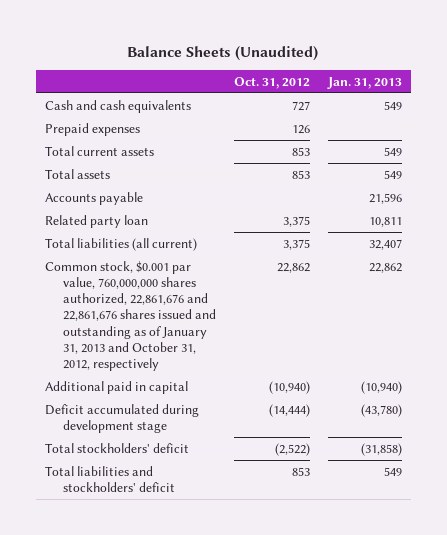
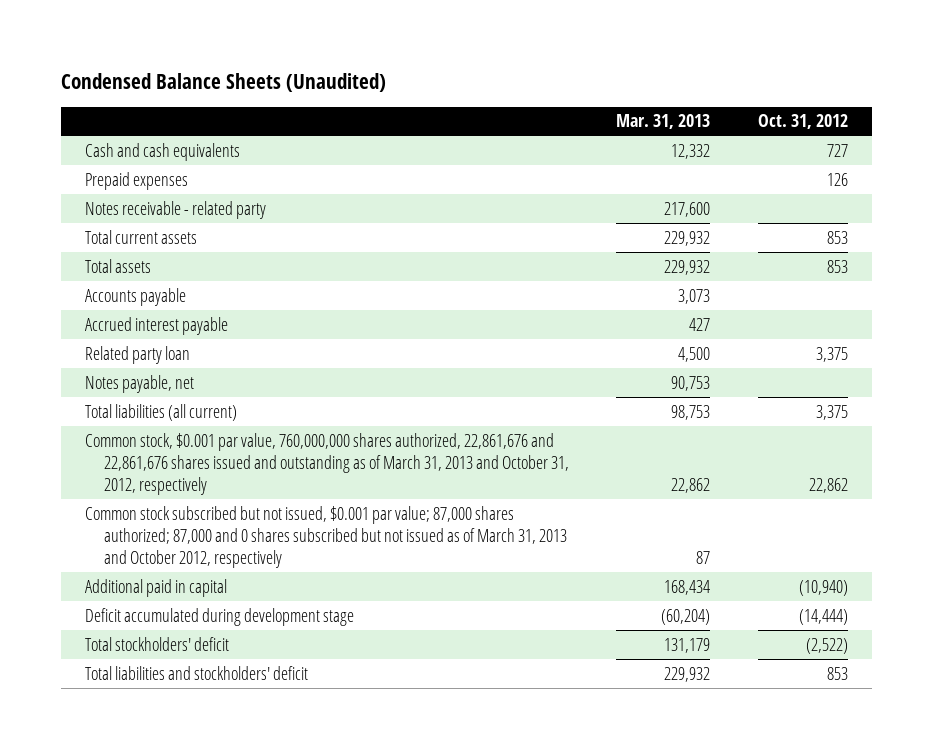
- Balance Sheets (Unaudited)
+ Condensed Balance Sheets (Unaudited)
- | Oct. 31, 2012 | Jan. 31, 2013
+ | Mar. 31, 2013 | Oct. 31, 2012
+ Notes receivable - related party | 217,600 |
+ Accrued interest payable | 427 |
+ Notes payable, net | 90,753 |
- Common stock, $0.001 par value, 760,000,000 shares authorized, 22,861,676 and 22,861,676 shares issued and outstanding as of January 31, 2013 and October 31, 2012, respectively | 22,862 | 22,862
+ Common stock, $0.001 par value, 760,000,000 shares authorized, 22,861,676 and 22,861,676 shares issued and outstanding as of March 31, 2013 and October 31, 2012, respectively | 22,862 | 22,862
+ Common stock subscribed but not issued, $0.001 par value; 87,000 shares authorized; 87,000 and 0 shares subscribed but not issued as of March 31, 2013 and October 2012, respectively | 87 |

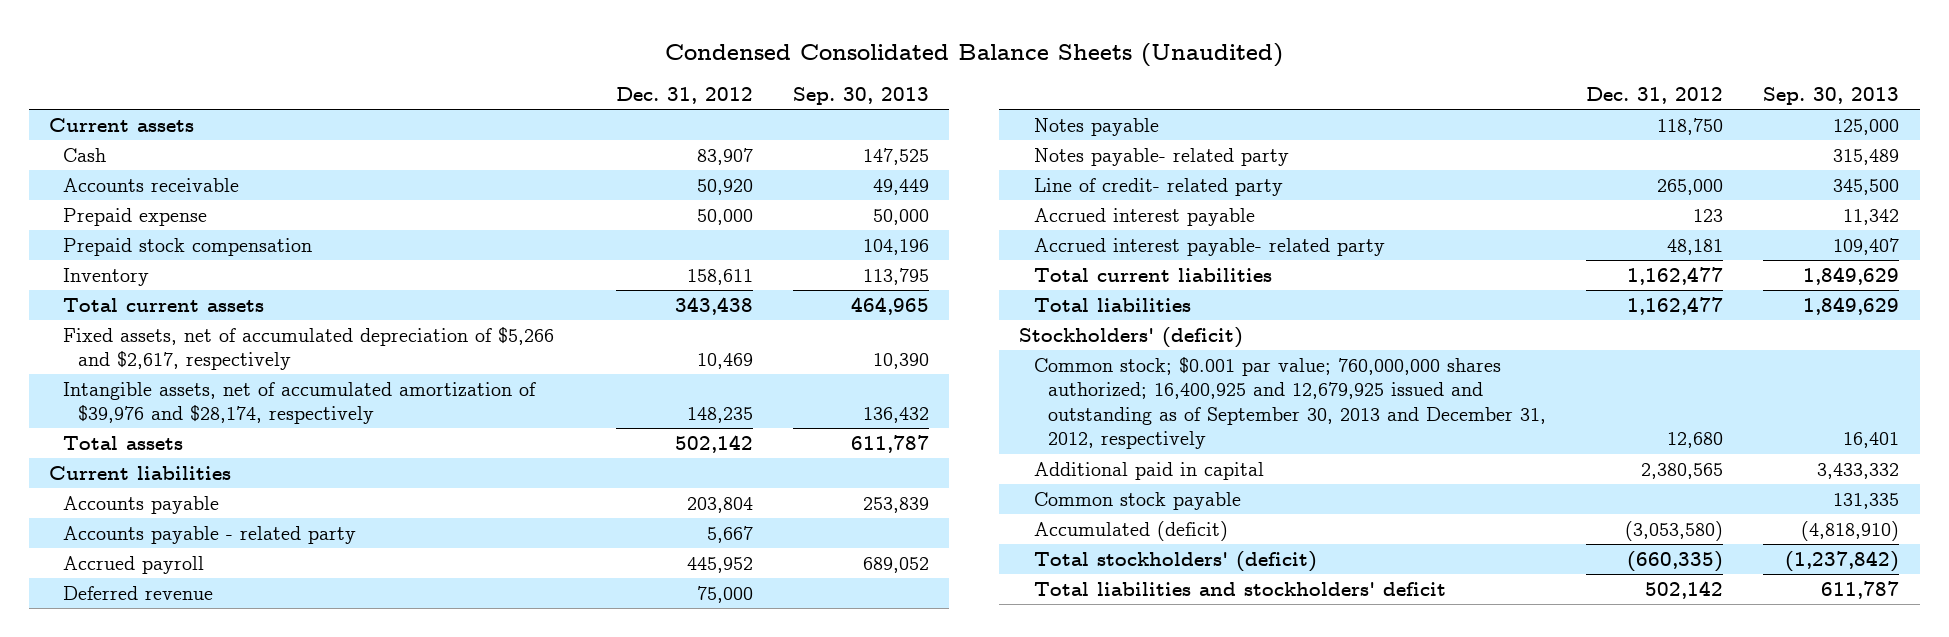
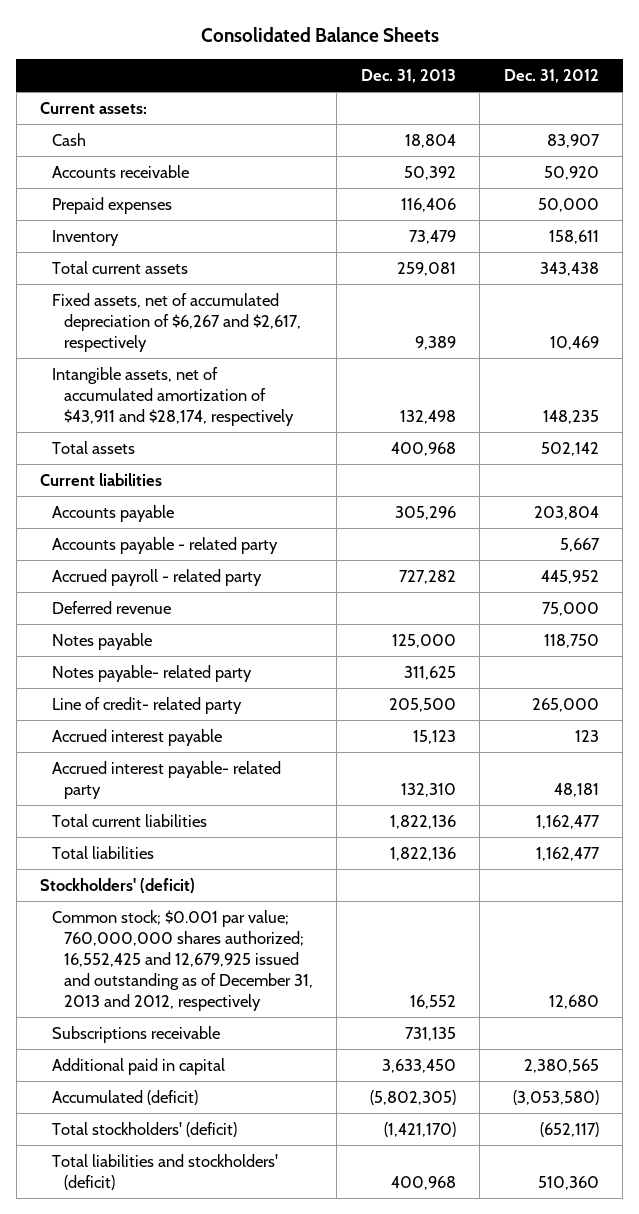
- Condensed Consolidated Balance Sheets (Unaudited)
+ Consolidated Balance Sheets
- | Dec. 31, 2012 | Sep. 30, 2013
+ | Dec. 31, 2013 | Dec. 31, 2012
- Current assets
+ Current assets:
- Prepaid expense | 50,000 | 50,000
- Prepaid stock compensation | | 104,196
+ Prepaid expenses | 116,406 | 50,000
- Fixed assets, net of accumulated depreciation of $5,266 and $2,617, respectively | 10,469 | 10,390
- Intangible assets, net of accumulated amortization of $39,976 and $28,174, respectively | 148,235 | 136,432
+ Fixed assets, net of accumulated depreciation of $6,267 and $2,617, respectively | 9,389 | 10,469
+ Intangible assets, net of accumulated amortization of $43,911 and $28,174, respectively | 132,498 | 148,235
- Accrued payroll | 445,952 | 689,052
+ Accrued payroll - related party | 727,282 | 445,952
- Common stock; $0.001 par value; 760,000,000 shares authorized; 16,400,925 and 12,679,925 issued and outstanding as of September 30, 2013 and December 31, 2012, respectively | 12,680 | 16,401
+ Common stock; $0.001 par value; 760,000,000 shares authorized; 16,552,425 and 12,679,925 issued and outstanding as of December 31, 2013 and 2012, respectively | 16,552 | 12,680
+ Subscriptions receivable | 731,135 |
- Common stock payable | | 131,335
- Total stockholders' (deficit) | (660,335) | (1,237,842)
- Total liabilities and stockholders' deficit | 502,142 | 611,787
+ Total stockholders' (deficit) | (1,421,170) | (652,117)
+ Total liabilities and stockholders' (deficit) | 400,968 | 510,360

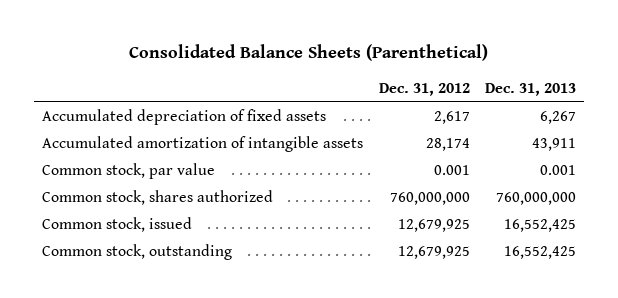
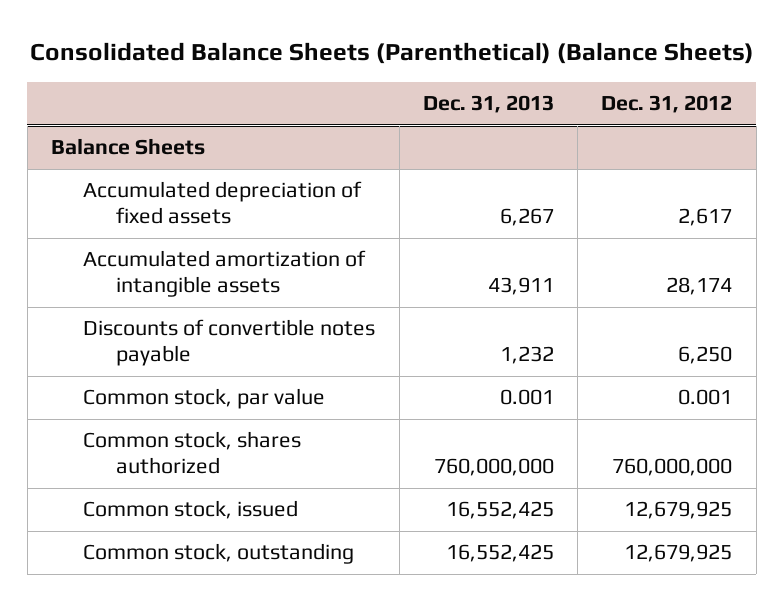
- Consolidated Balance Sheets (Parenthetical)
+ Consolidated Balance Sheets (Parenthetical) (Balance Sheets)
- | Dec. 31, 2012 | Dec. 31, 2013
+ | Dec. 31, 2013 | Dec. 31, 2012
+ Balance Sheets
+ Discounts of convertible notes payable | 1,232 | 6,250

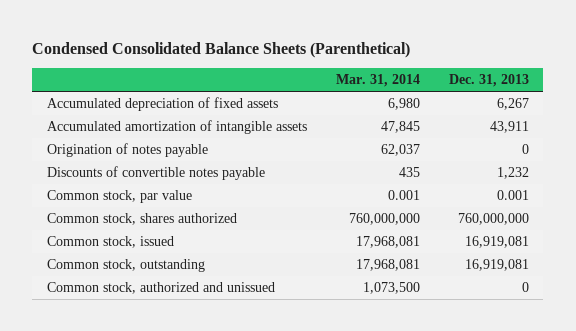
- Consolidated Balance Sheets (Parenthetical) (Balance Sheets)
+ Condensed Consolidated Balance Sheets (Parenthetical)
- | Dec. 31, 2013 | Dec. 31, 2012
+ | Mar. 31, 2014 | Dec. 31, 2013
- Balance Sheets
+ Origination of notes payable | 62,037 | 0
- Common stock, issued | 16,552,425 | 12,679,925
- Common stock, outstanding | 16,552,425 | 12,679,925
+ Common stock, issued | 17,968,081 | 16,919,081
+ Common stock, outstanding | 17,968,081 | 16,919,081
+ Common stock, authorized and unissued | 1,073,500 | 0

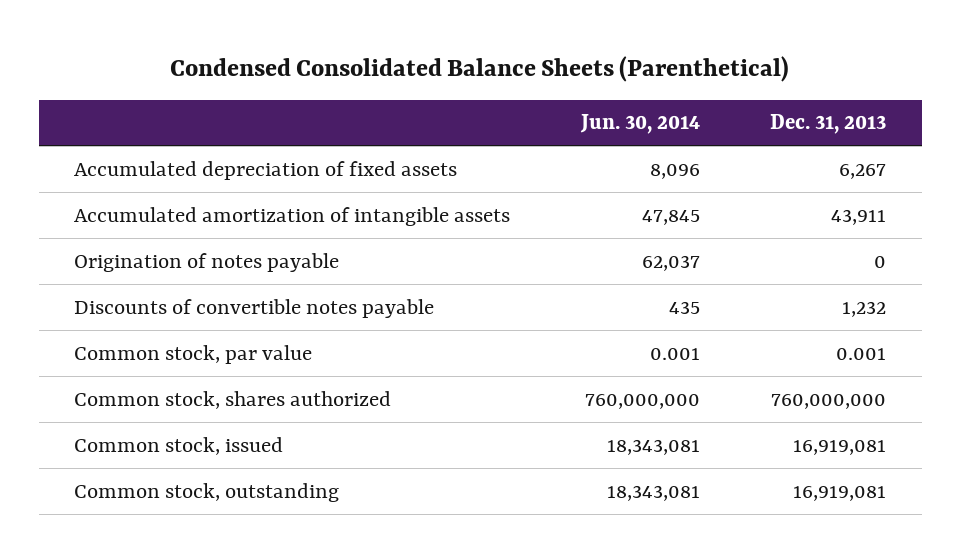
- | Mar. 31, 2014 | Dec. 31, 2013
+ | Jun. 30, 2014 | Dec. 31, 2013
- Common stock, authorized and unissued | 1,073,500 | 0

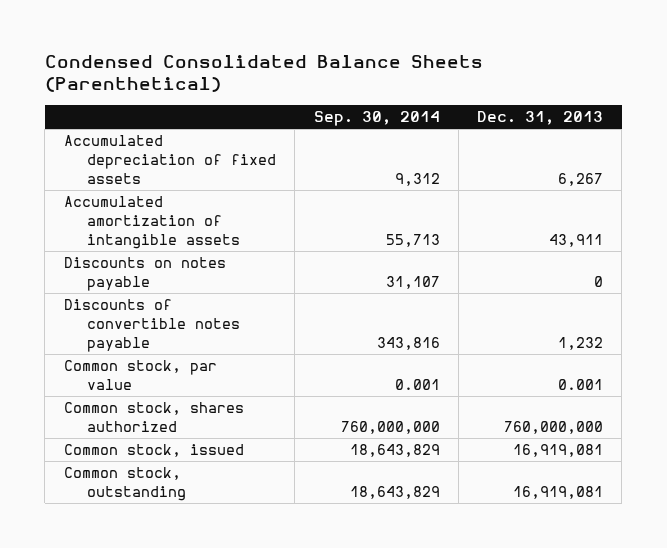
- | Jun. 30, 2014 | Dec. 31, 2013
+ | Sep. 30, 2014 | Dec. 31, 2013
- Origination of notes payable | 62,037 | 0
+ Discounts on notes payable | 31,107 | 0

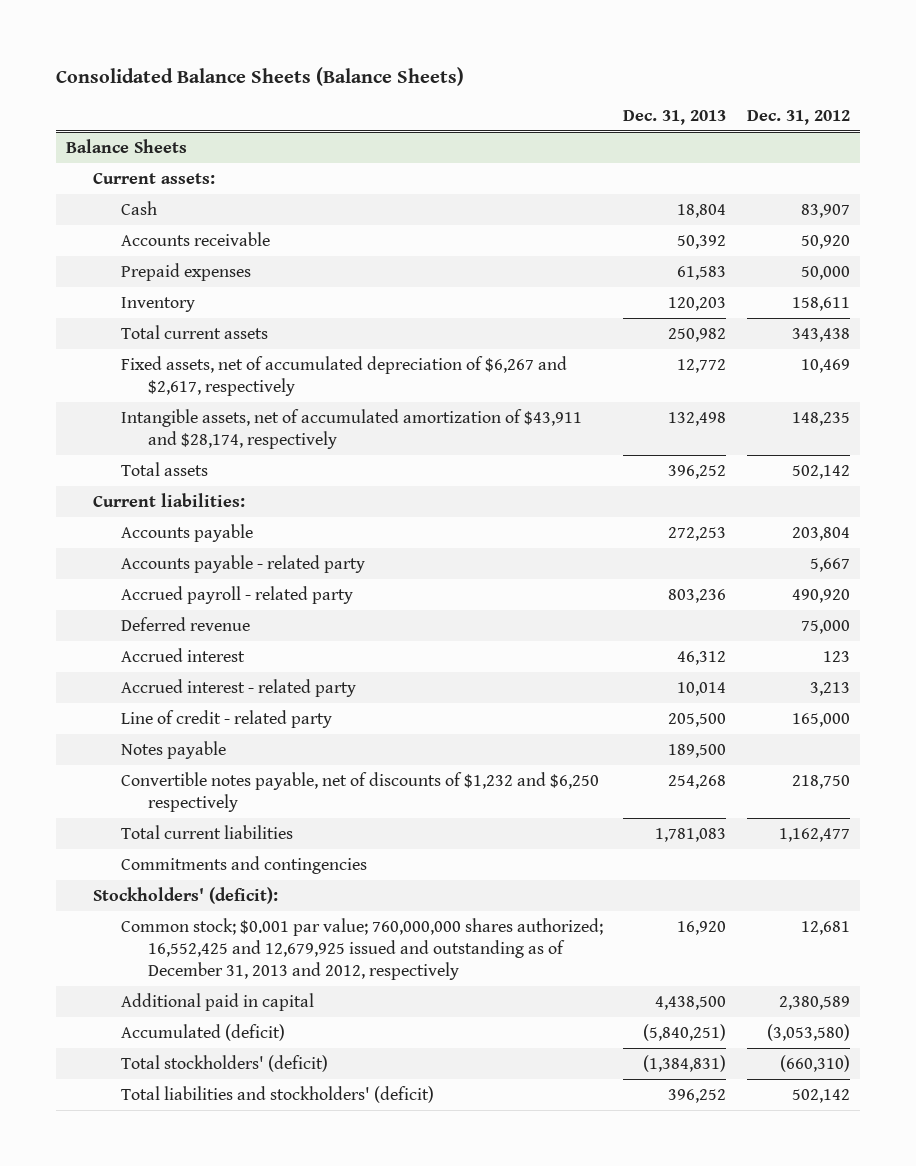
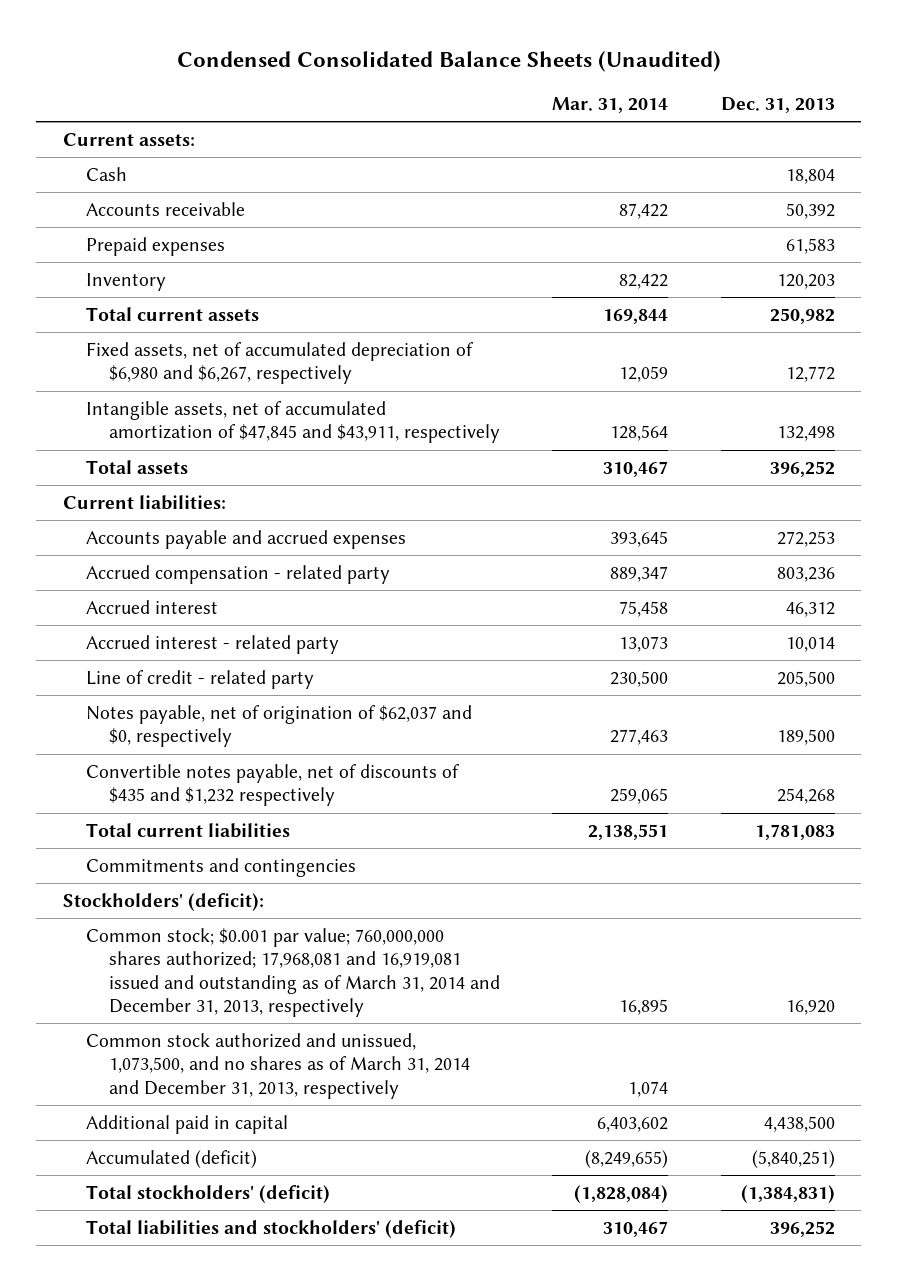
- Consolidated Balance Sheets (Balance Sheets)
+ Condensed Consolidated Balance Sheets (Unaudited)
- | Dec. 31, 2013 | Dec. 31, 2012
+ | Mar. 31, 2014 | Dec. 31, 2013
- Balance Sheets
- Fixed assets, net of accumulated depreciation of $6,267 and $2,617, respectively | 12,772 | 10,469
- Intangible assets, net of accumulated amortization of $43,911 and $28,174, respectively | 132,498 | 148,235
+ Fixed assets, net of accumulated depreciation of $6,980 and $6,267, respectively | 12,059 | 12,772
+ Intangible assets, net of accumulated amortization of $47,845 and $43,911, respectively | 128,564 | 132,498
- Accounts payable | 272,253 | 203,804
- Accounts payable - related party | | 5,667
- Accrued payroll - related party | 803,236 | 490,920
- Deferred revenue | | 75,000
+ Accounts payable and accrued expenses | 393,645 | 272,253
+ Accrued compensation - related party | 889,347 | 803,236
- Notes payable | 189,500 |
- Convertible notes payable, net of discounts of $1,232 and $6,250 respectively | 254,268 | 218,750
+ Notes payable, net of origination of $62,037 and $0, respectively | 277,463 | 189,500
+ Convertible notes payable, net of discounts of $435 and $1,232 respectively | 259,065 | 254,268
- Common stock; $0.001 par value; 760,000,000 shares authorized; 16,552,425 and 12,679,925 issued and outstanding as of December 31, 2013 and 2012, respectively | 16,920 | 12,681
+ Common stock; $0.001 par value; 760,000,000 shares authorized; 17,968,081 and 16,919,081 issued and outstanding as of March 31, 2014 and December 31, 2013, respectively | 16,895 | 16,920
+ Common stock authorized and unissued, 1,073,500, and no shares as of March 31, 2014 and December 31, 2013, respectively | 1,074 |

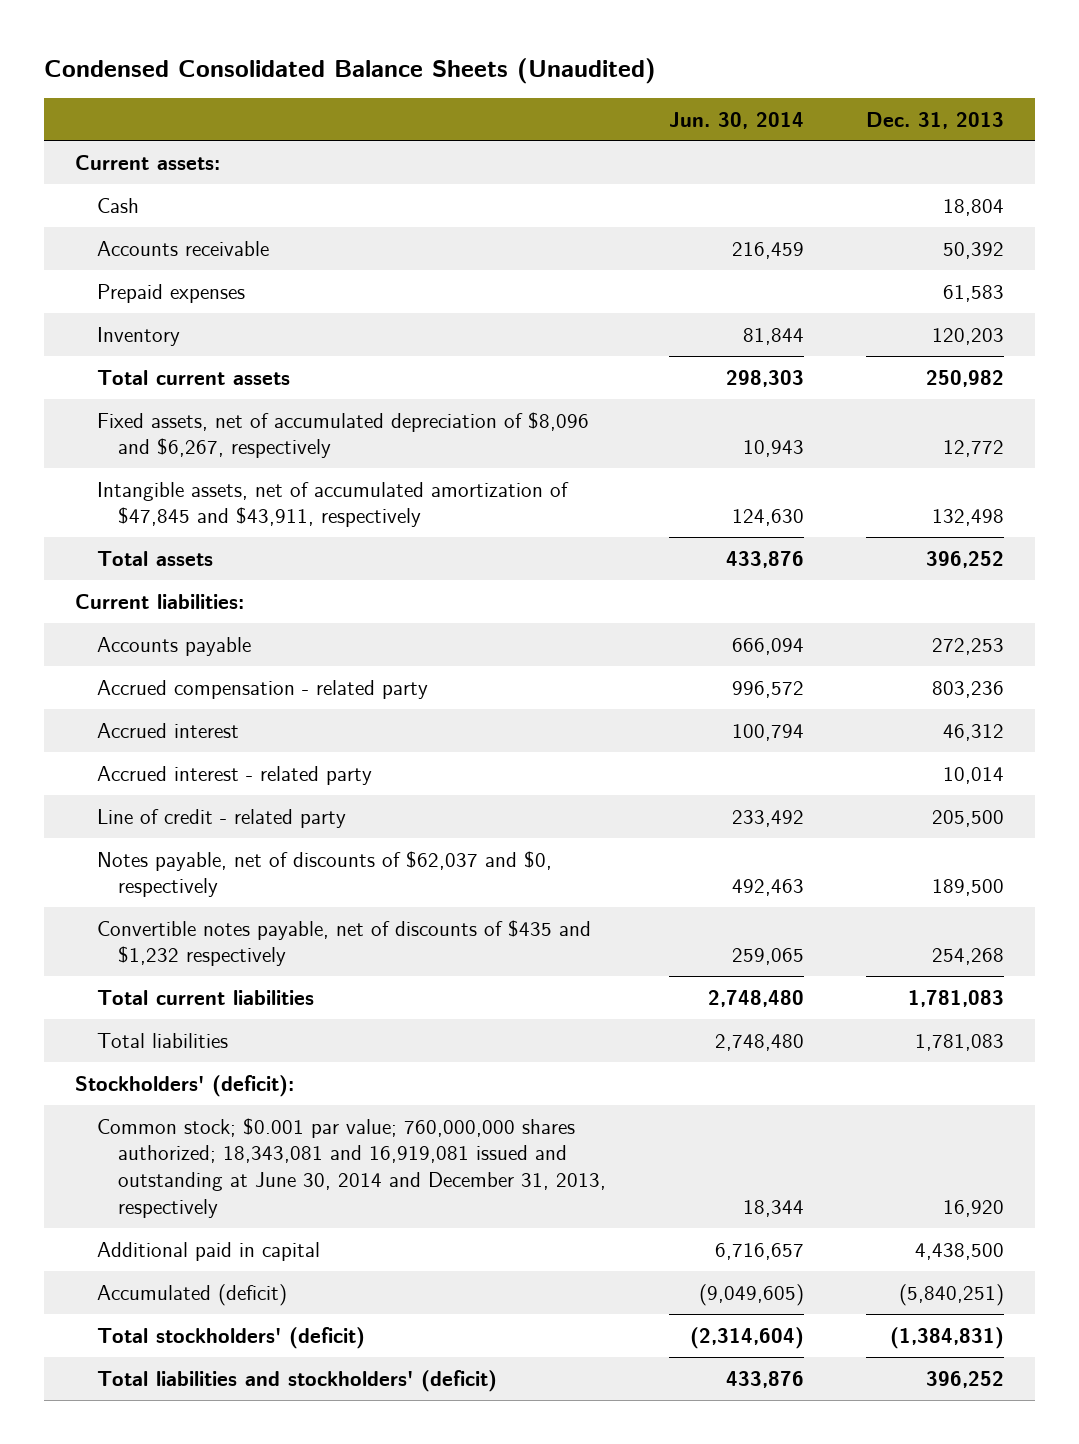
- | Mar. 31, 2014 | Dec. 31, 2013
+ | Jun. 30, 2014 | Dec. 31, 2013
- Fixed assets, net of accumulated depreciation of $6,980 and $6,267, respectively | 12,059 | 12,772
+ Fixed assets, net of accumulated depreciation of $8,096 and $6,267, respectively | 10,943 | 12,772
- Accounts payable and accrued expenses | 393,645 | 272,253
+ Accounts payable | 666,094 | 272,253
- Notes payable, net of origination of $62,037 and $0, respectively | 277,463 | 189,500
+ Notes payable, net of discounts of $62,037 and $0, respectively | 492,463 | 189,500
- Commitments and contingencies
+ Total liabilities | 2,748,480 | 1,781,083
- Common stock; $0.001 par value; 760,000,000 shares authorized; 17,968,081 and 16,919,081 issued and outstanding as of March 31, 2014 and December 31, 2013, respectively | 16,895 | 16,920
- Common stock authorized and unissued, 1,073,500, and no shares as of March 31, 2014 and December 31, 2013, respectively | 1,074 |
+ Common stock; $0.001 par value; 760,000,000 shares authorized; 18,343,081 and 16,919,081 issued and outstanding at June 30, 2014 and December 31, 2013, respectively | 18,344 | 16,920

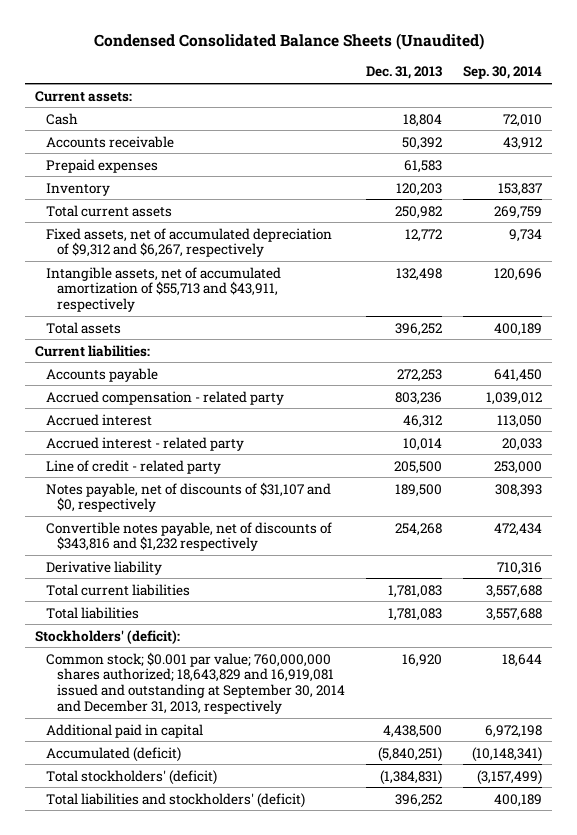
- | Jun. 30, 2014 | Dec. 31, 2013
+ | Dec. 31, 2013 | Sep. 30, 2014
- Fixed assets, net of accumulated depreciation of $8,096 and $6,267, respectively | 10,943 | 12,772
- Intangible assets, net of accumulated amortization of $47,845 and $43,911, respectively | 124,630 | 132,498
+ Fixed assets, net of accumulated depreciation of $9,312 and $6,267, respectively | 12,772 | 9,734
+ Intangible assets, net of accumulated amortization of $55,713 and $43,911, respectively | 132,498 | 120,696
- Notes payable, net of discounts of $62,037 and $0, respectively | 492,463 | 189,500
- Convertible notes payable, net of discounts of $435 and $1,232 respectively | 259,065 | 254,268
+ Notes payable, net of discounts of $31,107 and $0, respectively | 189,500 | 308,393
+ Convertible notes payable, net of discounts of $343,816 and $1,232 respectively | 254,268 | 472,434
+ Derivative liability | | 710,316
- Common stock; $0.001 par value; 760,000,000 shares authorized; 18,343,081 and 16,919,081 issued and outstanding at June 30, 2014 and December 31, 2013, respectively | 18,344 | 16,920
+ Common stock; $0.001 par value; 760,000,000 shares authorized; 18,643,829 and 16,919,081 issued and outstanding at September 30, 2014 and December 31, 2013, respectively | 16,920 | 18,644

